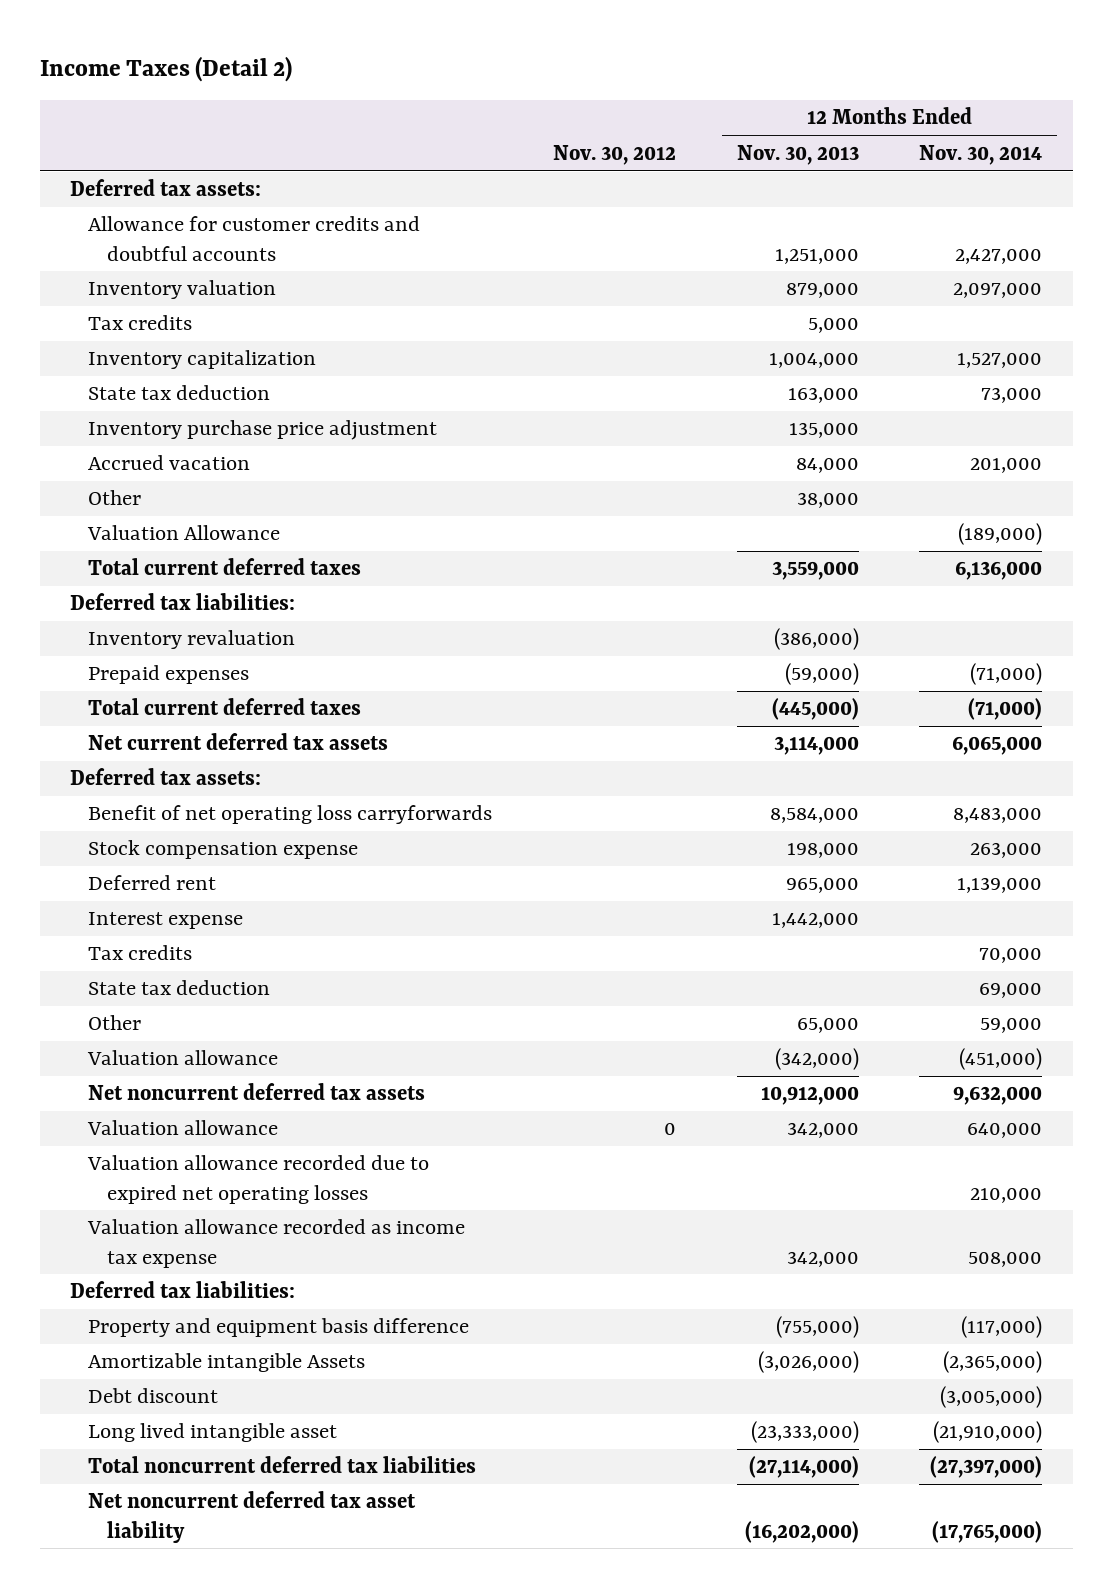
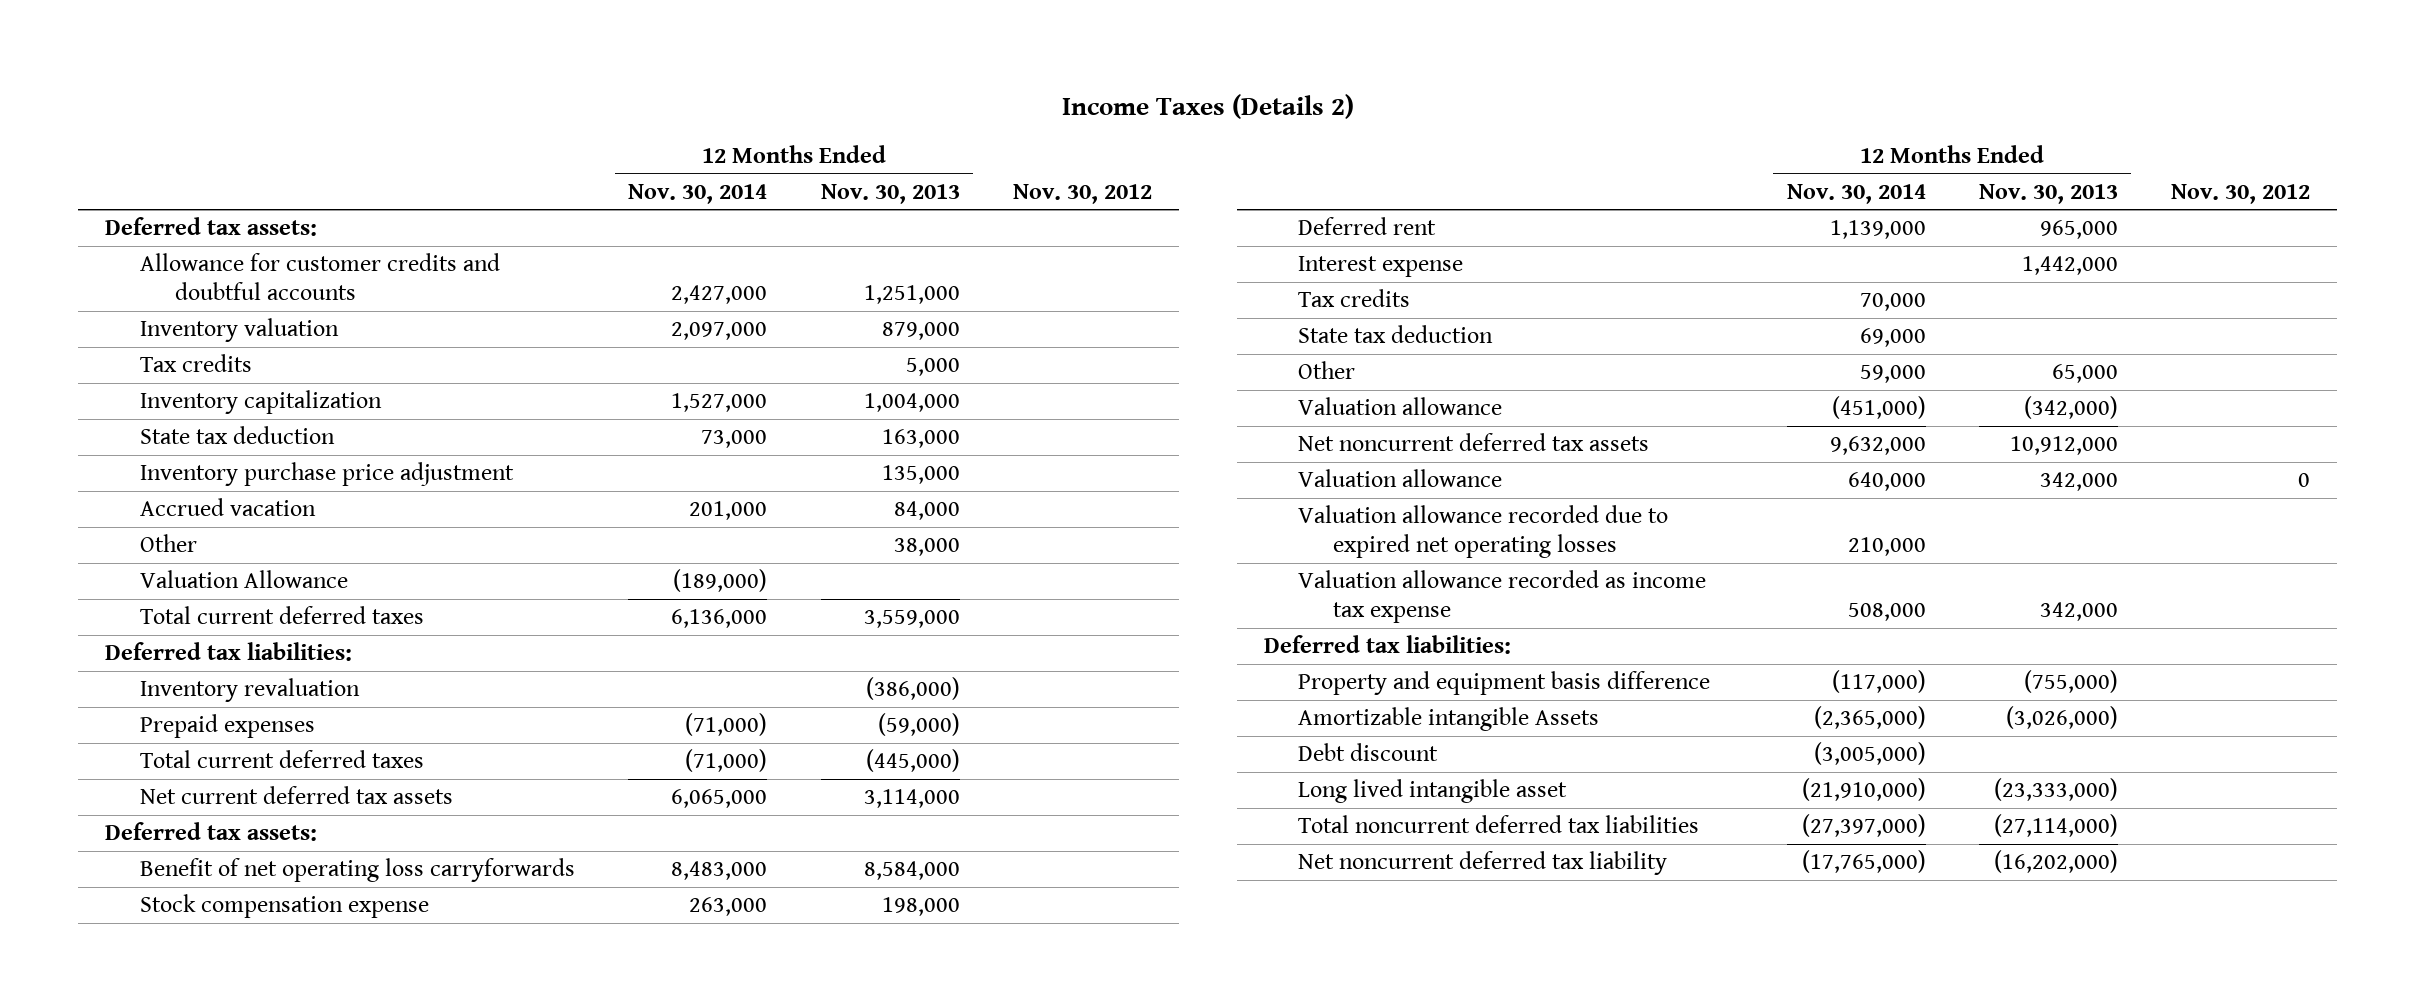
- Income Taxes (Detail 2)
+ Income Taxes (Details 2)
- | Nov. 30, 2012 | 12 Months Ended Nov. 30, 2013 | 12 Months Ended Nov. 30, 2014
+ | 12 Months Ended Nov. 30, 2014 | 12 Months Ended Nov. 30, 2013 | Nov. 30, 2012
- Net noncurrent deferred tax asset liability | | (16,202,000) | (17,765,000)
+ Net noncurrent deferred tax liability | (17,765,000) | (16,202,000) |

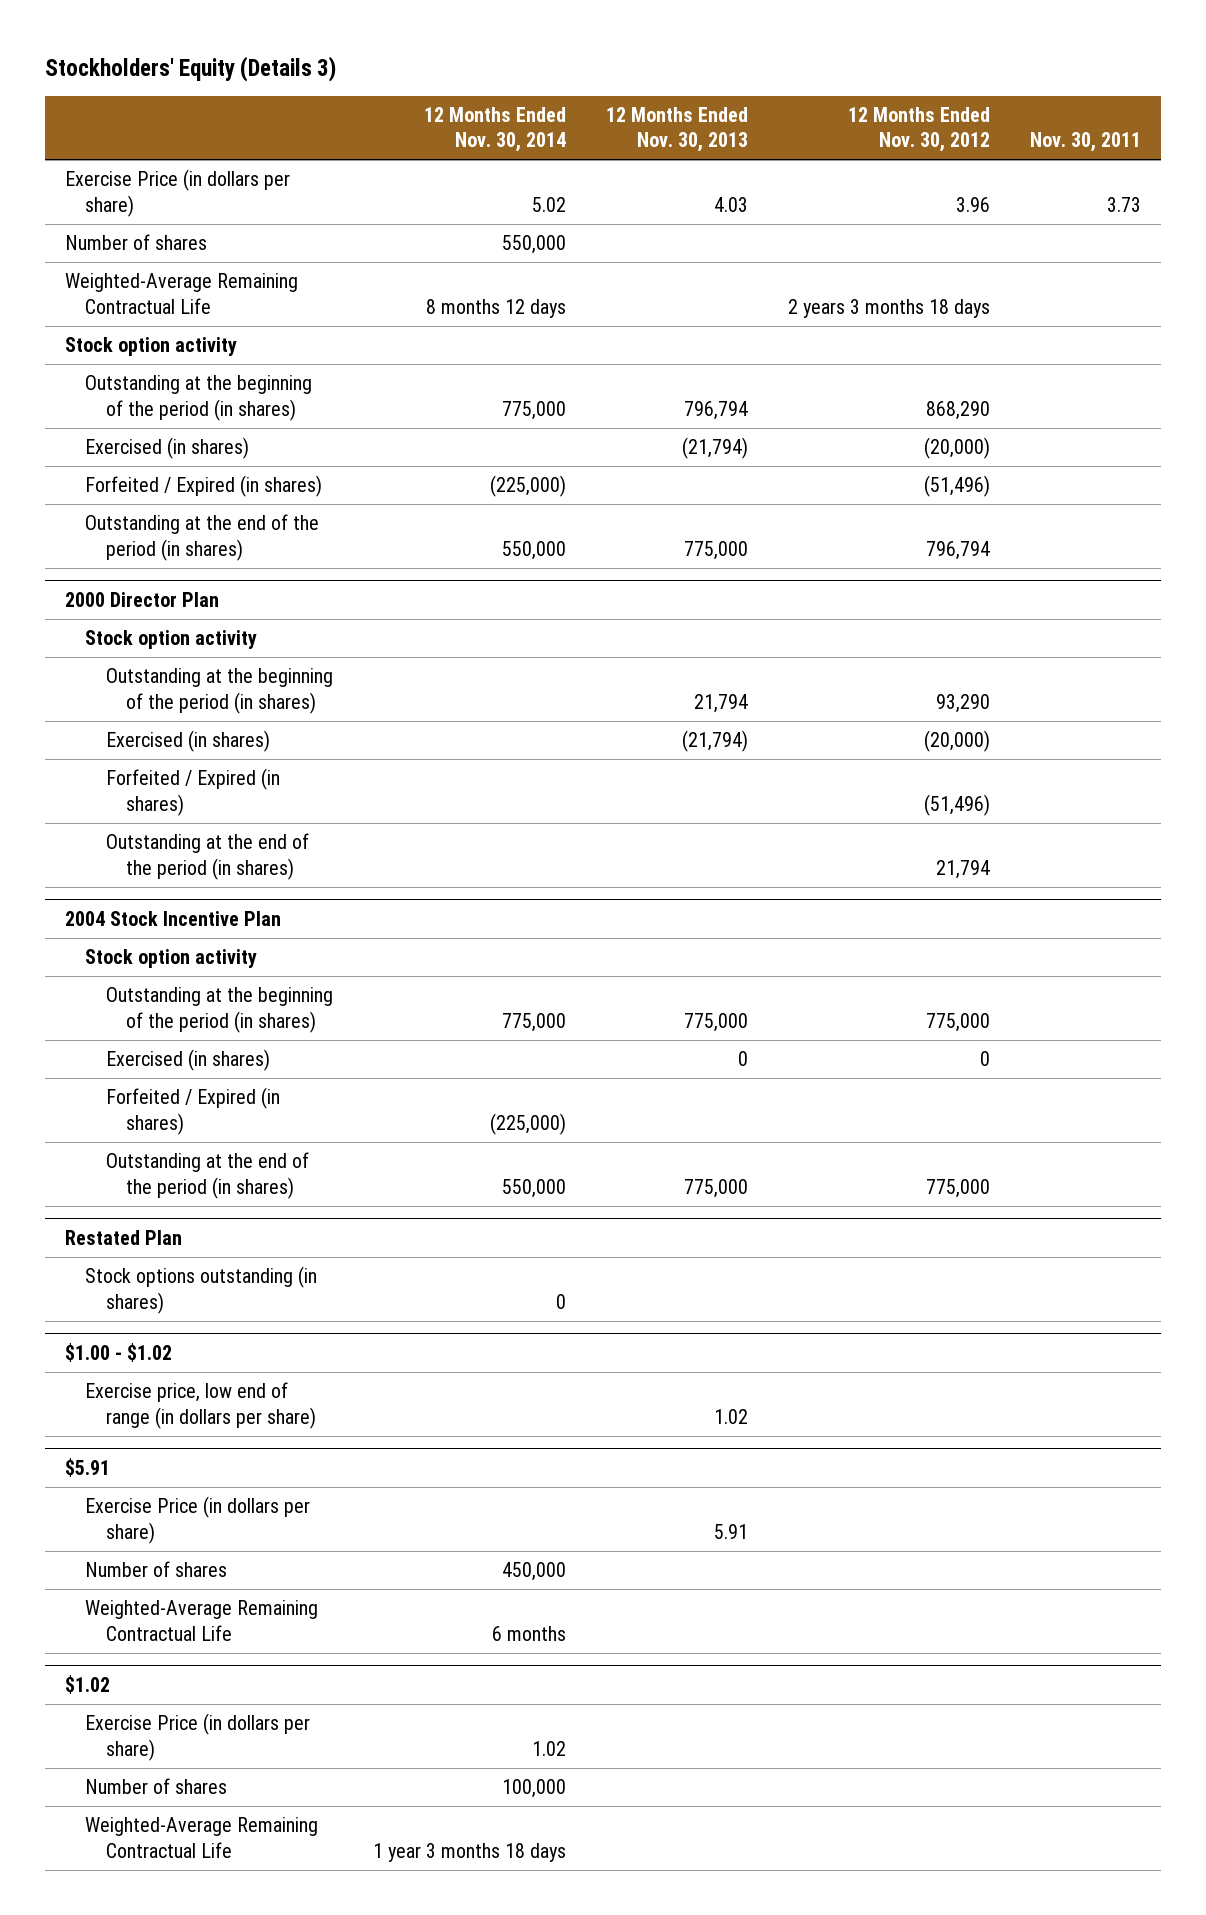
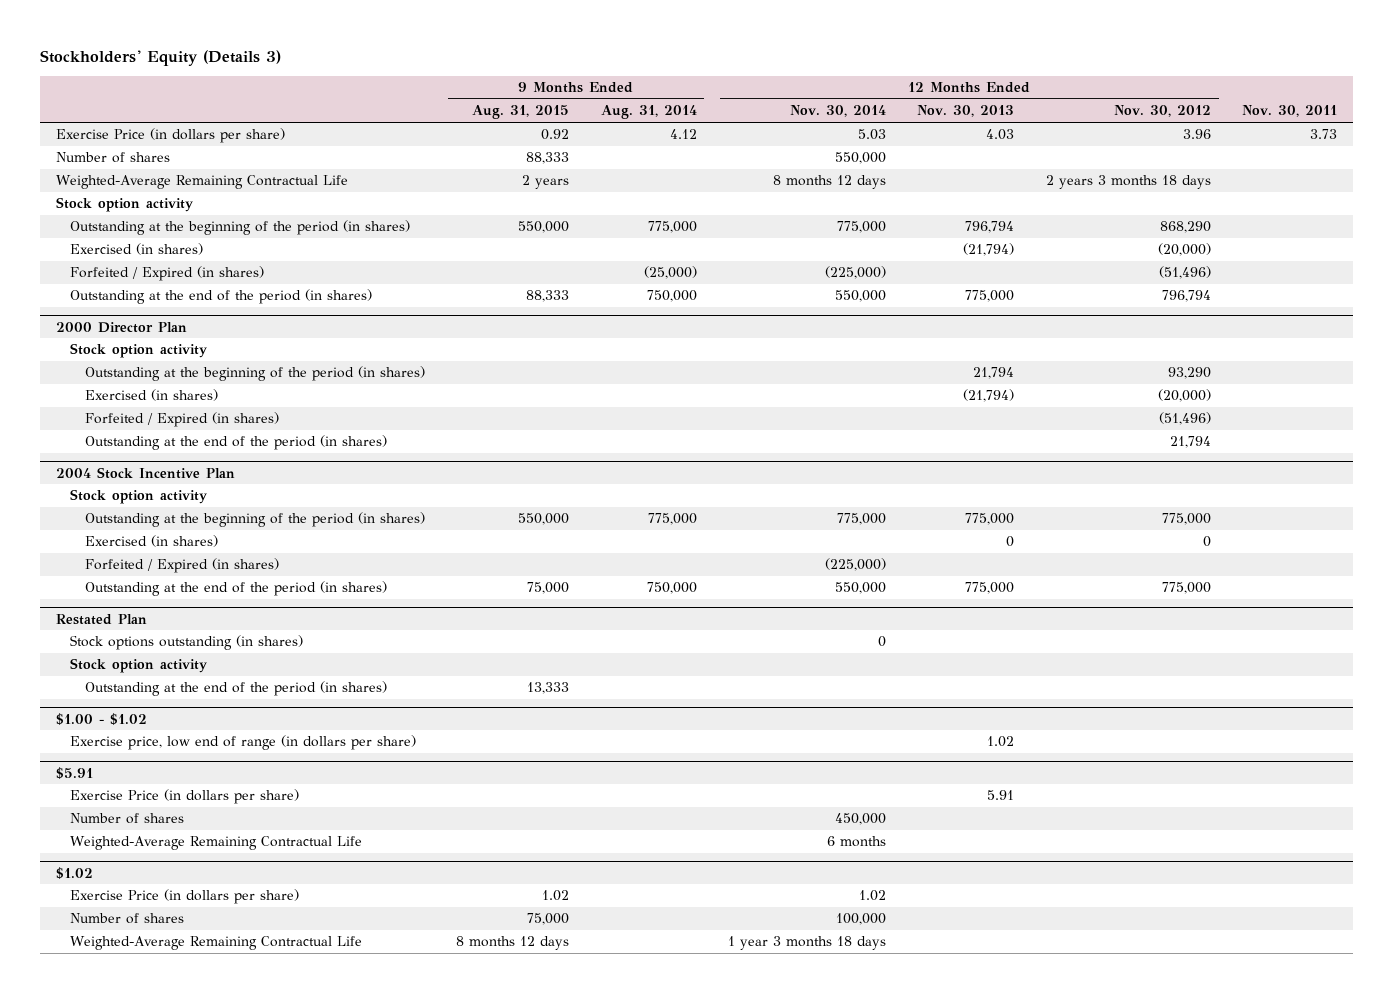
- | 12 Months Ended Nov. 30, 2014 | 12 Months Ended Nov. 30, 2013 | 12 Months Ended Nov. 30, 2012 | Nov. 30, 2011
+ | 9 Months Ended Aug. 31, 2015 | 9 Months Ended Aug. 31, 2014 | 12 Months Ended Nov. 30, 2014 | 12 Months Ended Nov. 30, 2013 | 12 Months Ended Nov. 30, 2012 | Nov. 30, 2011
- Exercise Price (in dollars per share) | 5.02 | 4.03 | 3.96 | 3.73
+ Exercise Price (in dollars per share) | 0.92 | 4.12 | 5.03 | 4.03 | 3.96 | 3.73
@ Restated Plan
+ Stock option activity
+ Outstanding at the end of the period (in shares) | 13,333 | | | | |

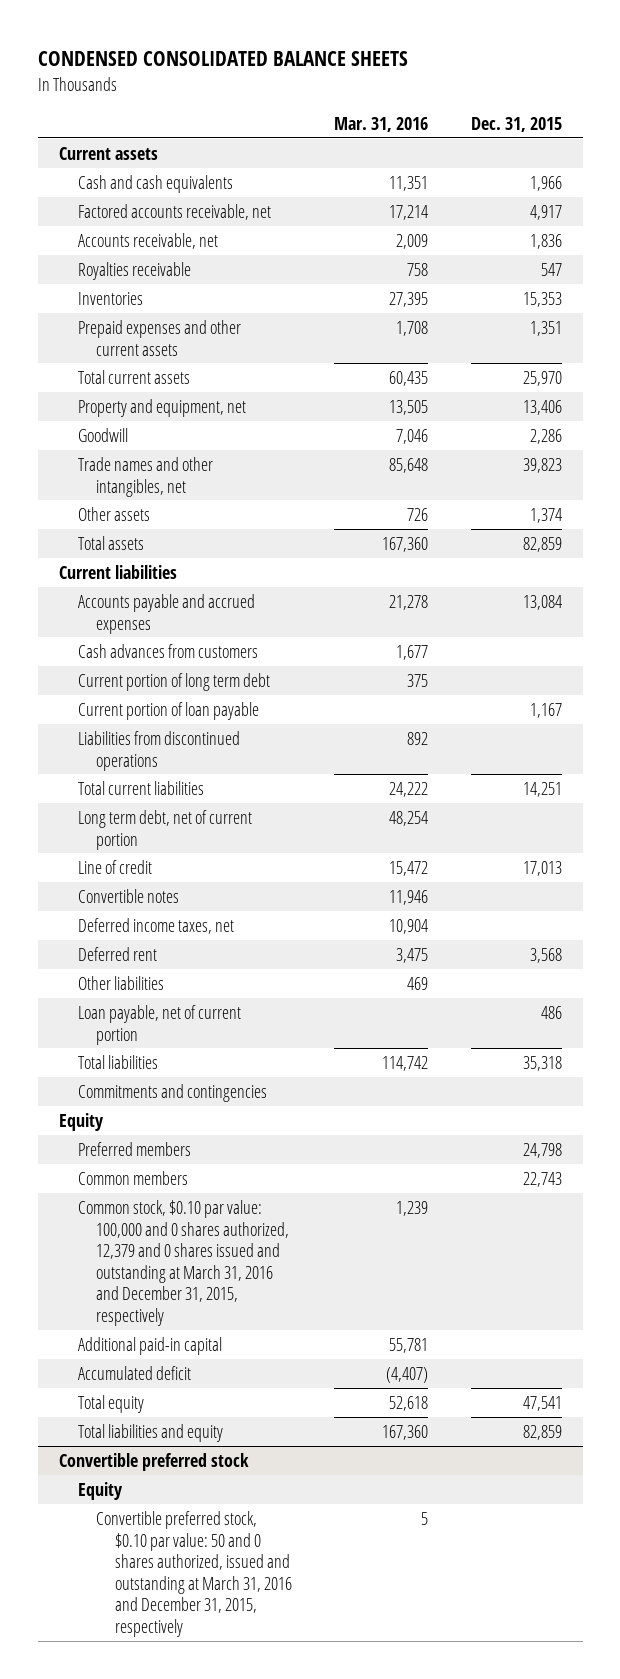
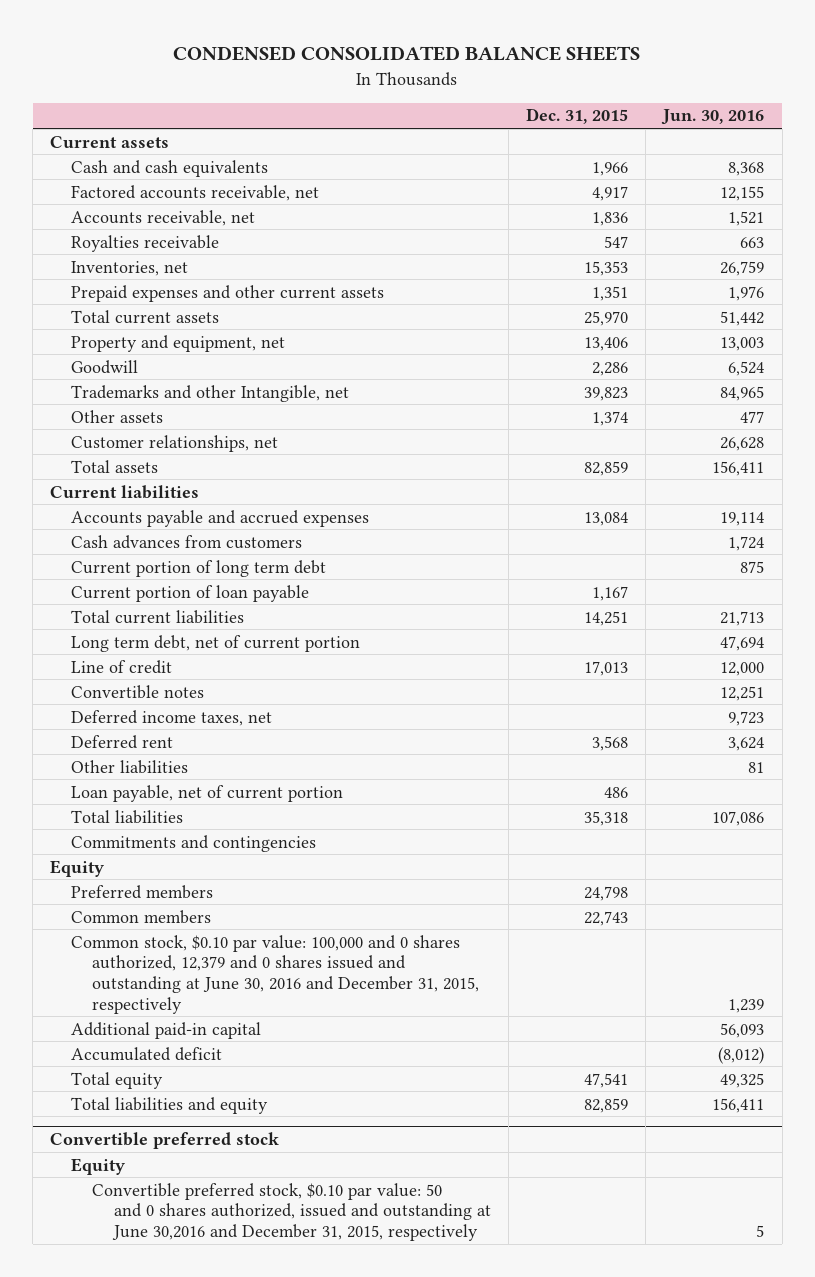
- | Mar. 31, 2016 | Dec. 31, 2015
+ | Dec. 31, 2015 | Jun. 30, 2016
- Inventories | 27,395 | 15,353
+ Inventories, net | 15,353 | 26,759
- Trade names and other intangibles, net | 85,648 | 39,823
+ Trademarks and other Intangible, net | 39,823 | 84,965
+ Customer relationships, net | | 26,628
- Liabilities from discontinued operations | 892 |
- Common stock, $0.10 par value: 100,000 and 0 shares authorized, 12,379 and 0 shares issued and outstanding at March 31, 2016 and December 31, 2015, respectively | 1,239 |
+ Common stock, $0.10 par value: 100,000 and 0 shares authorized, 12,379 and 0 shares issued and outstanding at June 30, 2016 and December 31, 2015, respectively | | 1,239
@ Convertible preferred stock
- Convertible preferred stock, $0.10 par value: 50 and 0 shares authorized, issued and outstanding at March 31, 2016 and December 31, 2015, respectively | 5 |
+ Convertible preferred stock, $0.10 par value: 50 and 0 shares authorized, issued and outstanding at June 30,2016 and December 31, 2015, respectively | | 5

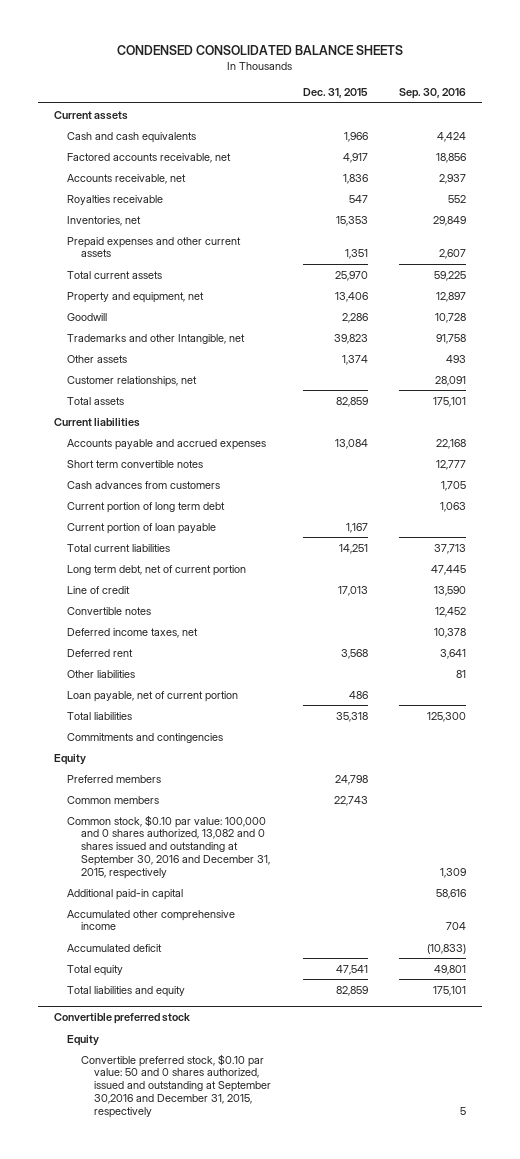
- | Dec. 31, 2015 | Jun. 30, 2016
+ | Dec. 31, 2015 | Sep. 30, 2016
+ Short term convertible notes | | 12,777
- Common stock, $0.10 par value: 100,000 and 0 shares authorized, 12,379 and 0 shares issued and outstanding at June 30, 2016 and December 31, 2015, respectively | | 1,239
+ Common stock, $0.10 par value: 100,000 and 0 shares authorized, 13,082 and 0 shares issued and outstanding at September 30, 2016 and December 31, 2015, respectively | | 1,309
+ Accumulated other comprehensive income | | 704
@ Convertible preferred stock
- Convertible preferred stock, $0.10 par value: 50 and 0 shares authorized, issued and outstanding at June 30,2016 and December 31, 2015, respectively | | 5
+ Convertible preferred stock, $0.10 par value: 50 and 0 shares authorized, issued and outstanding at September 30,2016 and December 31, 2015, respectively | | 5

